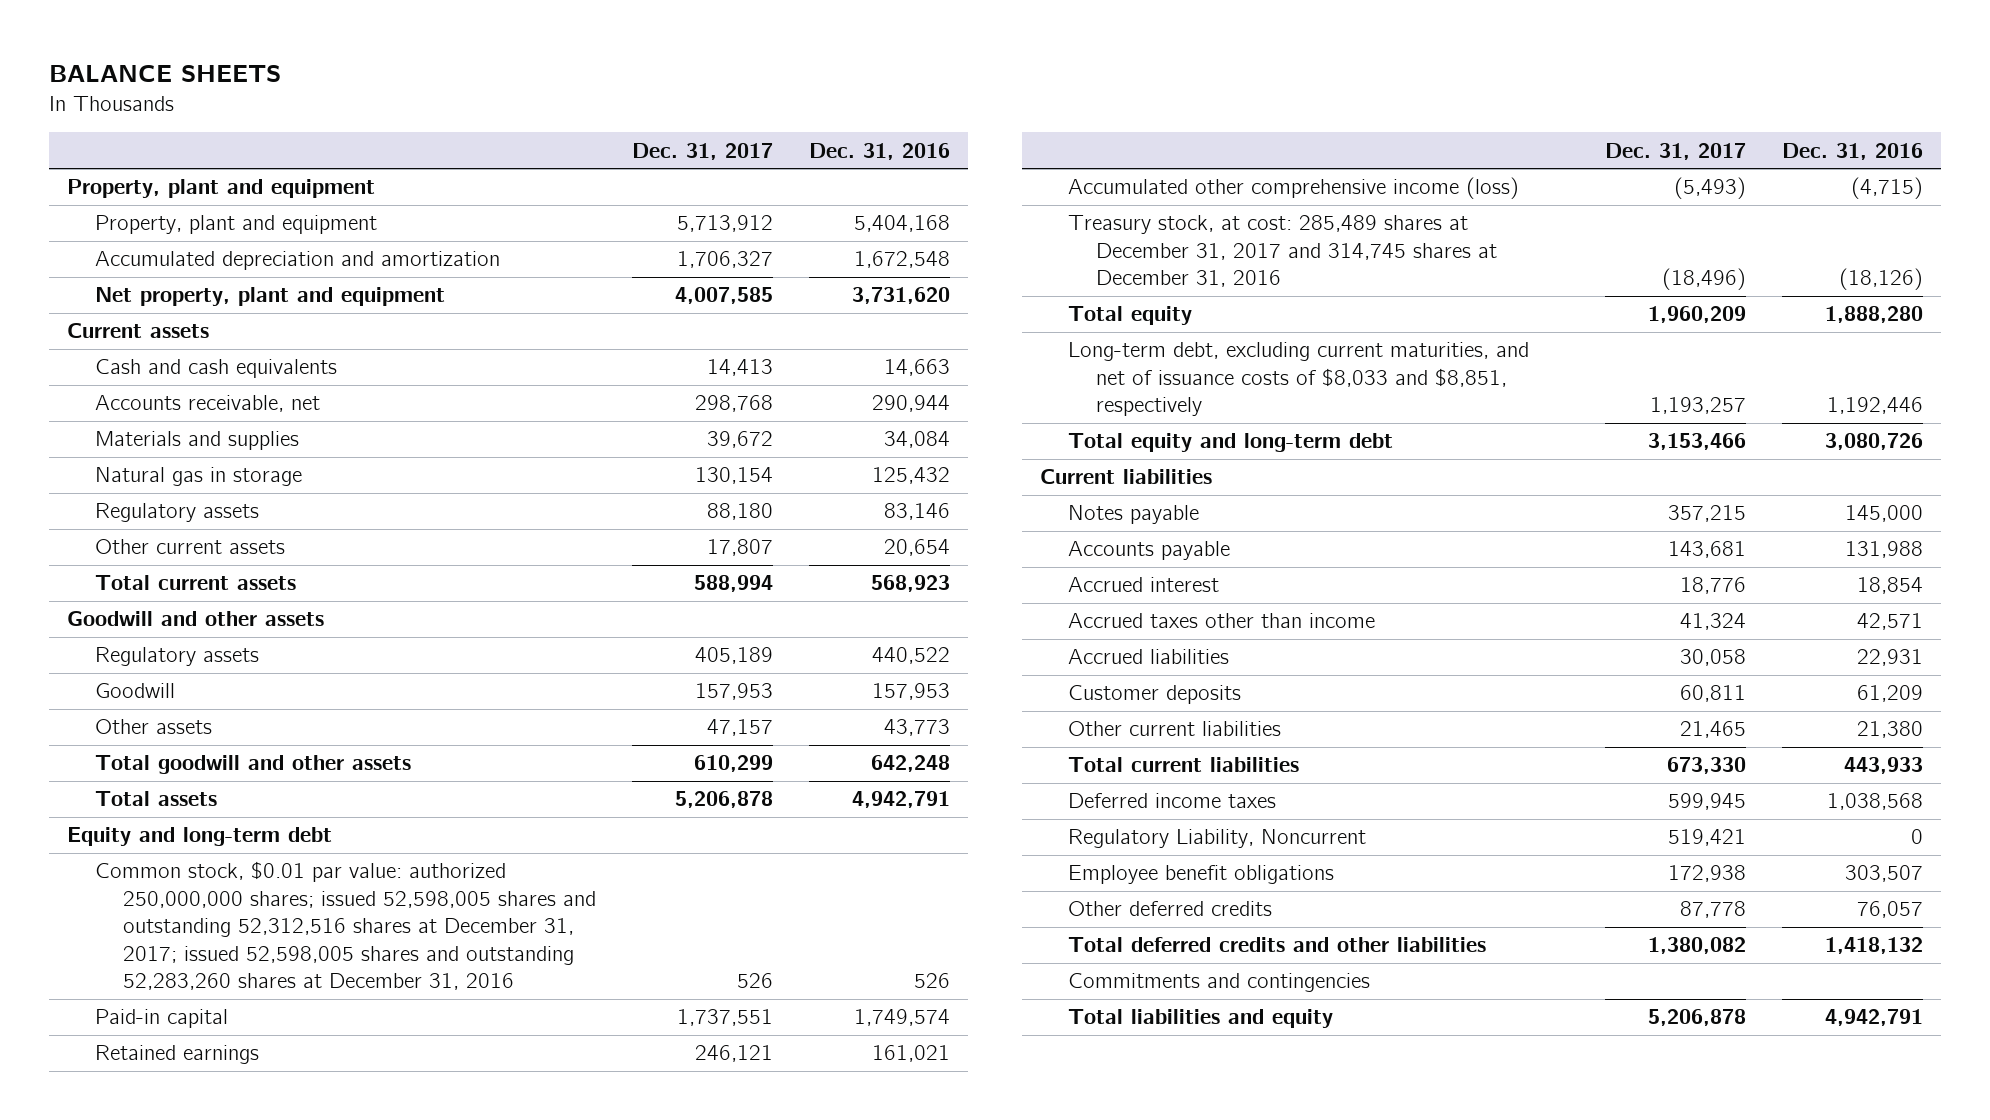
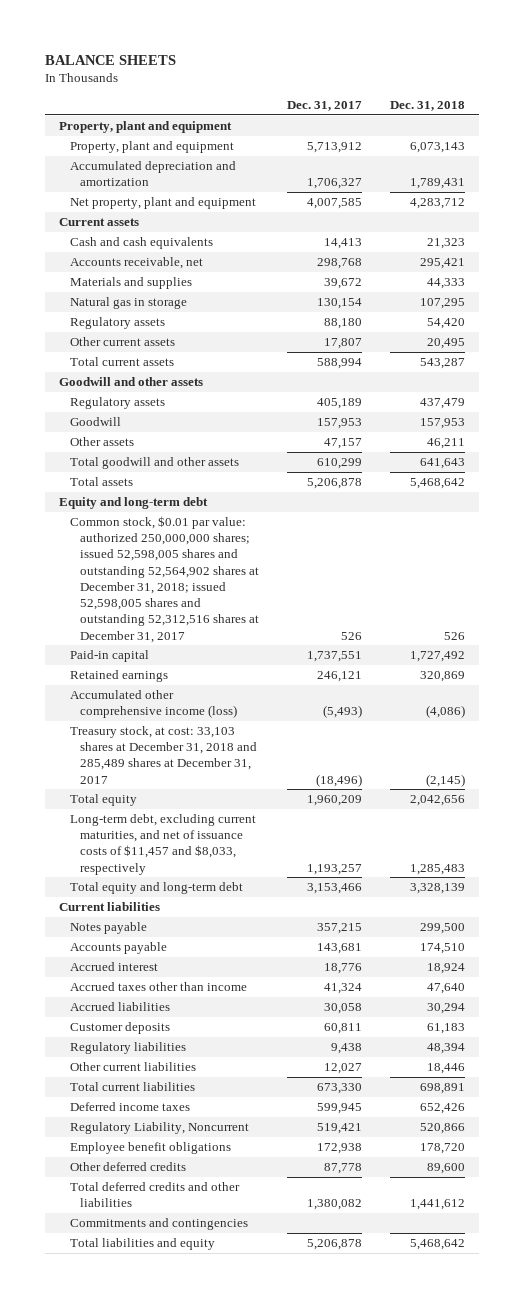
- | Dec. 31, 2017 | Dec. 31, 2016
+ | Dec. 31, 2017 | Dec. 31, 2018
- Common stock, $0.01 par value: authorized 250,000,000 shares; issued 52,598,005 shares and outstanding 52,312,516 shares at December 31, 2017; issued 52,598,005 shares and outstanding 52,283,260 shares at December 31, 2016 | 526 | 526
+ Common stock, $0.01 par value: authorized 250,000,000 shares; issued 52,598,005 shares and outstanding 52,564,902 shares at December 31, 2018; issued 52,598,005 shares and outstanding 52,312,516 shares at December 31, 2017 | 526 | 526
- Treasury stock, at cost: 285,489 shares at December 31, 2017 and 314,745 shares at December 31, 2016 | (18,496) | (18,126)
+ Treasury stock, at cost: 33,103 shares at December 31, 2018 and 285,489 shares at December 31, 2017 | (18,496) | (2,145)
- Long-term debt, excluding current maturities, and net of issuance costs of $8,033 and $8,851, respectively | 1,193,257 | 1,192,446
+ Long-term debt, excluding current maturities, and net of issuance costs of $11,457 and $8,033, respectively | 1,193,257 | 1,285,483
- Other current liabilities | 21,465 | 21,380
+ Regulatory liabilities | 9,438 | 48,394
+ Other current liabilities | 12,027 | 18,446

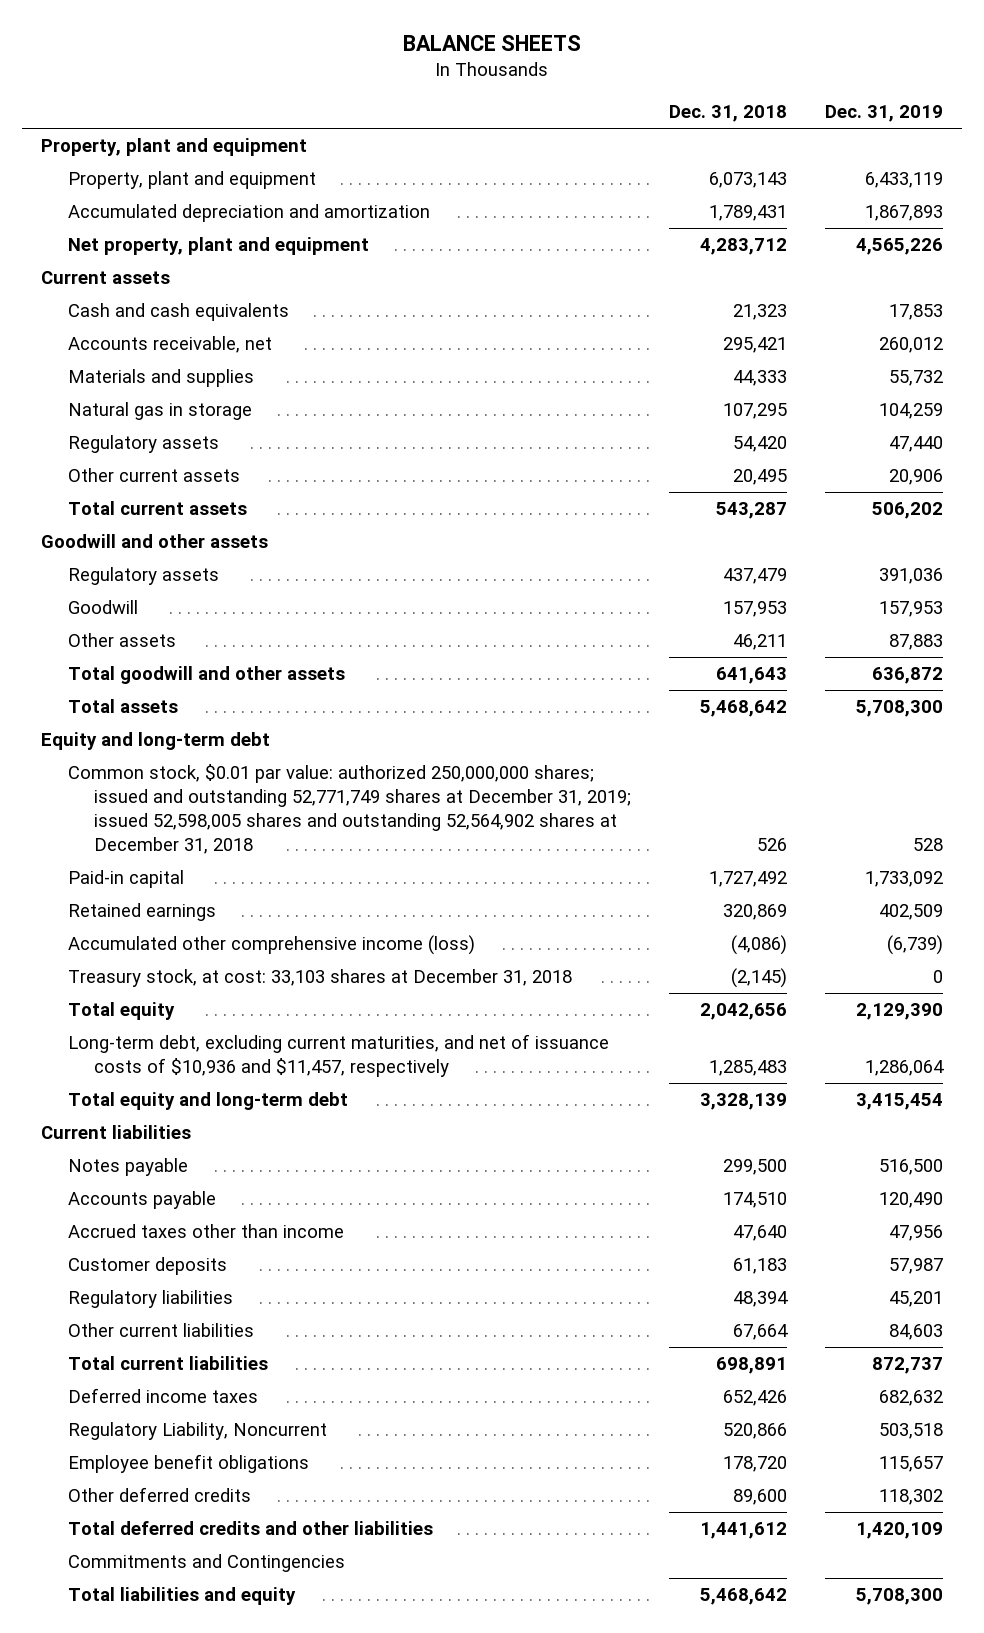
- | Dec. 31, 2017 | Dec. 31, 2018
+ | Dec. 31, 2018 | Dec. 31, 2019
- Common stock, $0.01 par value: authorized 250,000,000 shares; issued 52,598,005 shares and outstanding 52,564,902 shares at December 31, 2018; issued 52,598,005 shares and outstanding 52,312,516 shares at December 31, 2017 | 526 | 526
+ Common stock, $0.01 par value: authorized 250,000,000 shares; issued and outstanding 52,771,749 shares at December 31, 2019; issued 52,598,005 shares and outstanding 52,564,902 shares at December 31, 2018 | 526 | 528
- Treasury stock, at cost: 33,103 shares at December 31, 2018 and 285,489 shares at December 31, 2017 | (18,496) | (2,145)
+ Treasury stock, at cost: 33,103 shares at December 31, 2018 | (2,145) | 0
- Long-term debt, excluding current maturities, and net of issuance costs of $11,457 and $8,033, respectively | 1,193,257 | 1,285,483
+ Long-term debt, excluding current maturities, and net of issuance costs of $10,936 and $11,457, respectively | 1,285,483 | 1,286,064
- Accrued interest | 18,776 | 18,924
- Accrued liabilities | 30,058 | 30,294
- Other current liabilities | 12,027 | 18,446
+ Other current liabilities | 67,664 | 84,603
- Commitments and contingencies
+ Commitments and Contingencies

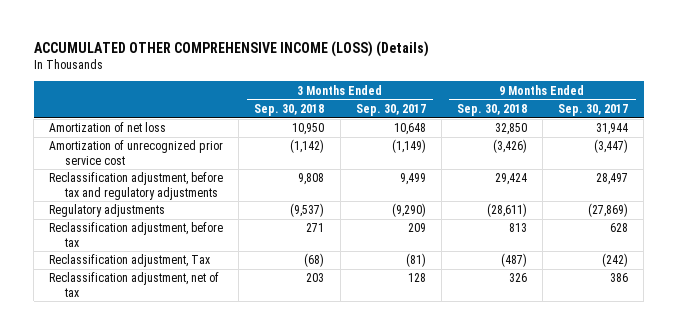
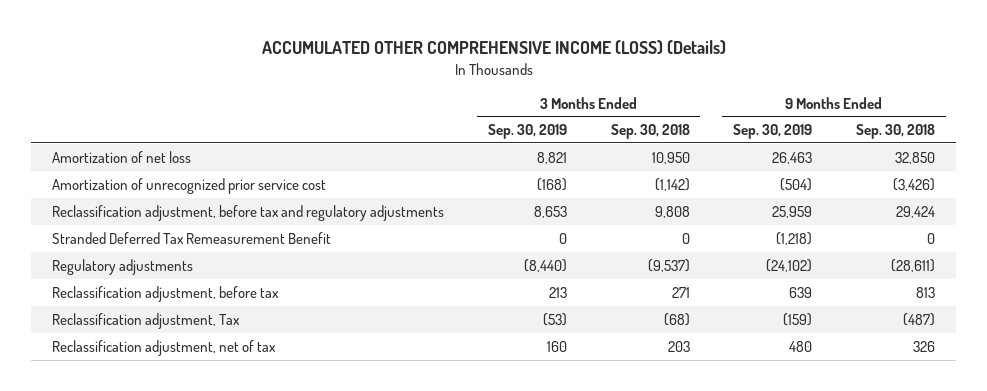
- | 3 Months Ended Sep. 30, 2018 | 3 Months Ended Sep. 30, 2017 | 9 Months Ended Sep. 30, 2018 | 9 Months Ended Sep. 30, 2017
+ | 3 Months Ended Sep. 30, 2019 | 3 Months Ended Sep. 30, 2018 | 9 Months Ended Sep. 30, 2019 | 9 Months Ended Sep. 30, 2018
+ Stranded Deferred Tax Remeasurement Benefit | 0 | 0 | (1,218) | 0

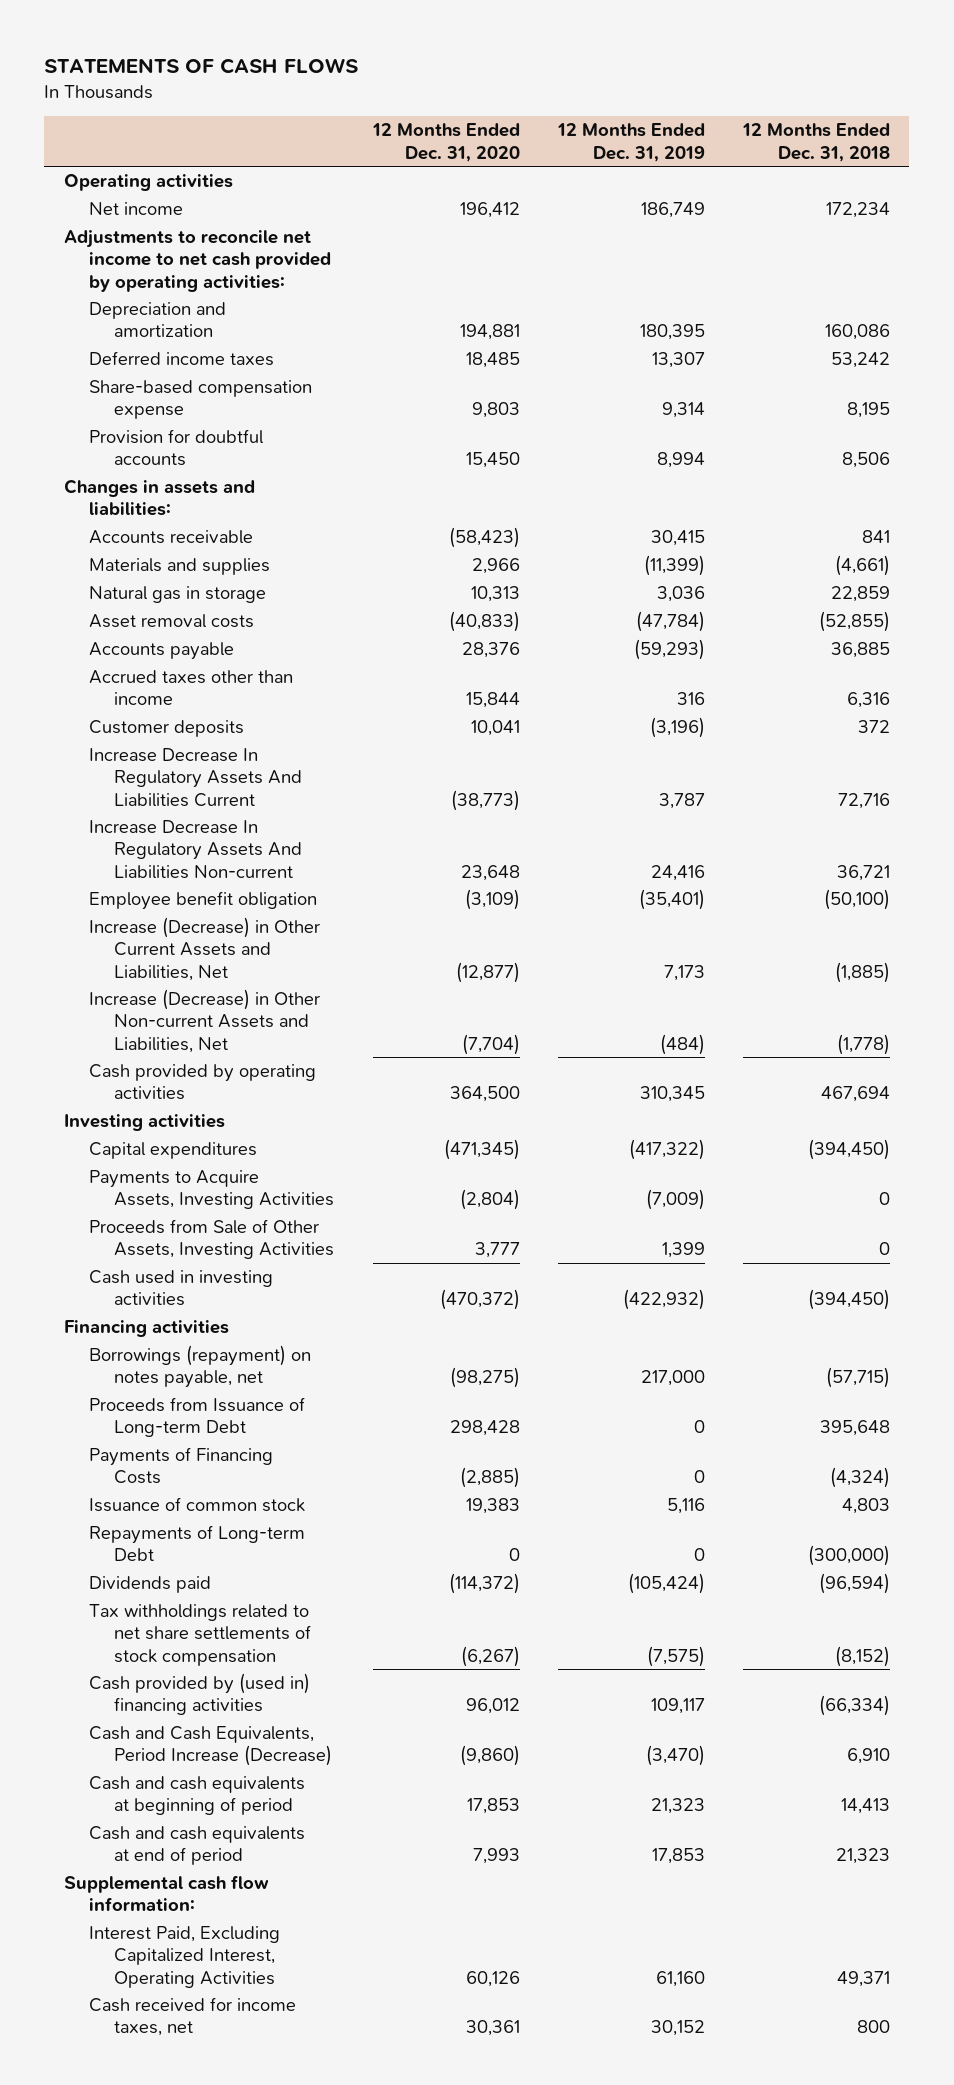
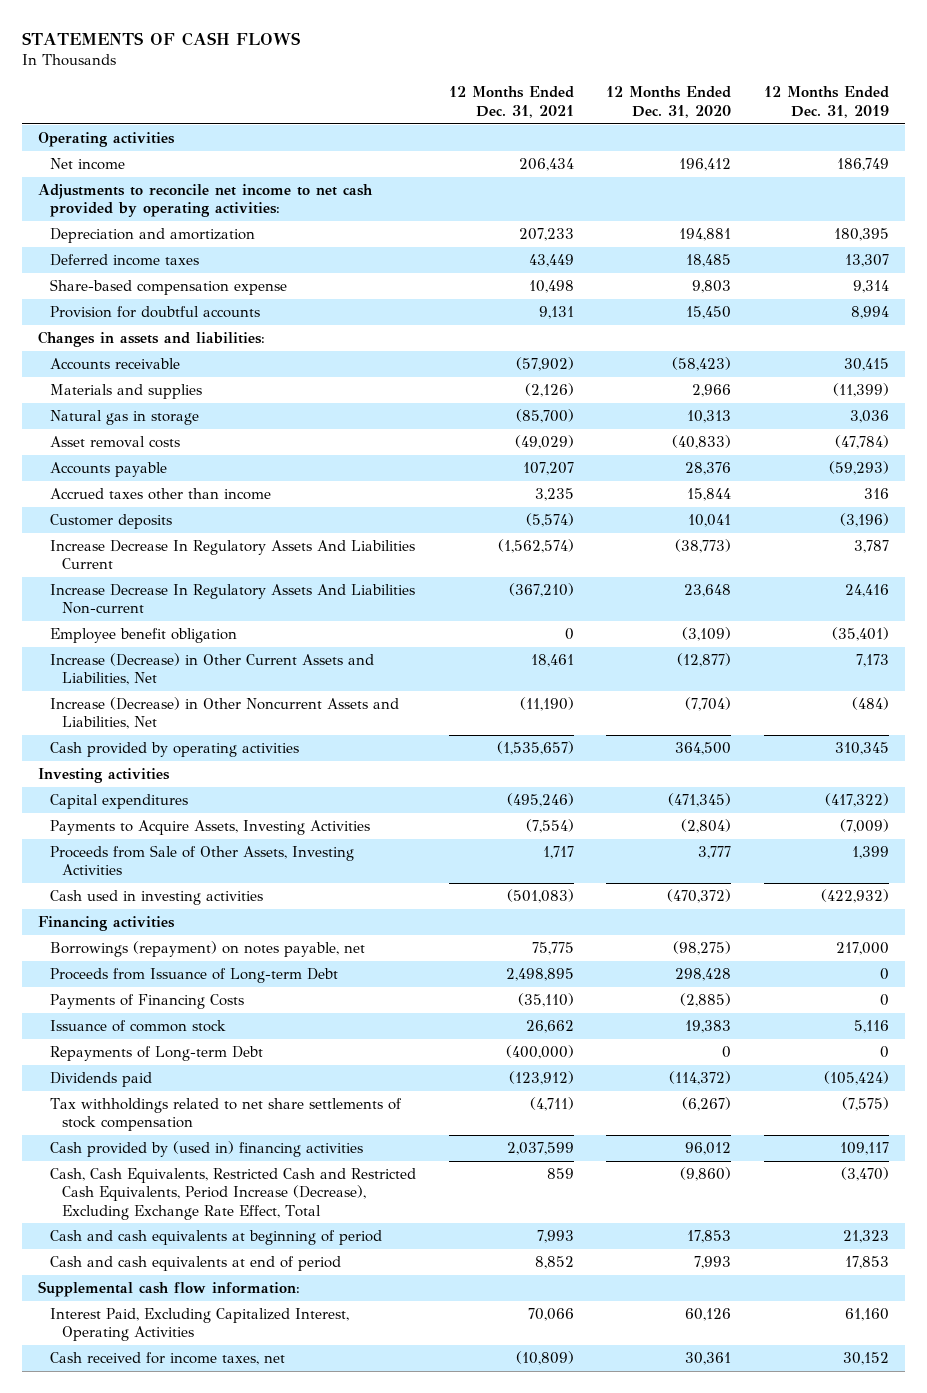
- | 12 Months Ended Dec. 31, 2020 | 12 Months Ended Dec. 31, 2019 | 12 Months Ended Dec. 31, 2018
+ | 12 Months Ended Dec. 31, 2021 | 12 Months Ended Dec. 31, 2020 | 12 Months Ended Dec. 31, 2019
- Increase (Decrease) in Other Non-current Assets and Liabilities, Net | (7,704) | (484) | (1,778)
+ Increase (Decrease) in Other Noncurrent Assets and Liabilities, Net | (11,190) | (7,704) | (484)
- Cash and Cash Equivalents, Period Increase (Decrease) | (9,860) | (3,470) | 6,910
+ Cash, Cash Equivalents, Restricted Cash and Restricted Cash Equivalents, Period Increase (Decrease), Excluding Exchange Rate Effect, Total | 859 | (9,860) | (3,470)

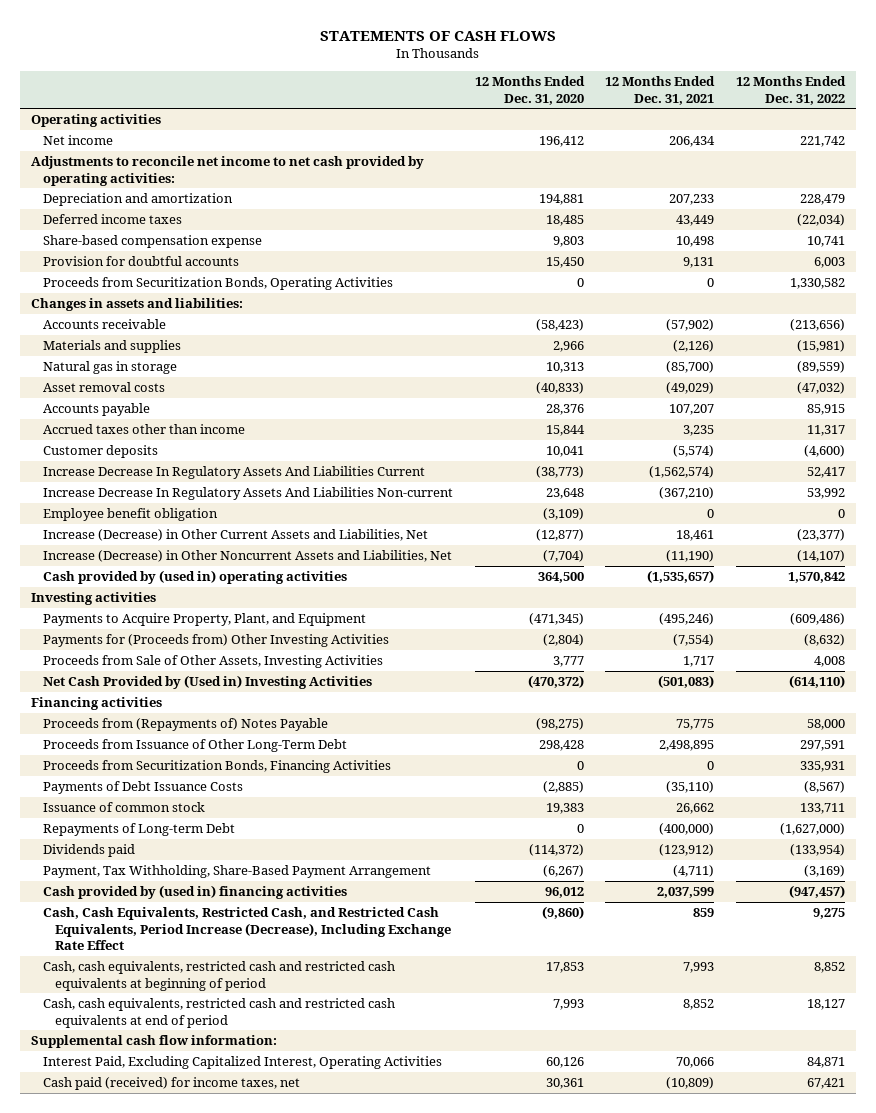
- | 12 Months Ended Dec. 31, 2021 | 12 Months Ended Dec. 31, 2020 | 12 Months Ended Dec. 31, 2019
+ | 12 Months Ended Dec. 31, 2020 | 12 Months Ended Dec. 31, 2021 | 12 Months Ended Dec. 31, 2022
+ Proceeds from Securitization Bonds, Operating Activities | 0 | 0 | 1,330,582
- Cash provided by operating activities | (1,535,657) | 364,500 | 310,345
+ Cash provided by (used in) operating activities | 364,500 | (1,535,657) | 1,570,842
- Capital expenditures | (495,246) | (471,345) | (417,322)
- Payments to Acquire Assets, Investing Activities | (7,554) | (2,804) | (7,009)
+ Payments to Acquire Property, Plant, and Equipment | (471,345) | (495,246) | (609,486)
+ Payments for (Proceeds from) Other Investing Activities | (2,804) | (7,554) | (8,632)
- Cash used in investing activities | (501,083) | (470,372) | (422,932)
+ Net Cash Provided by (Used in) Investing Activities | (470,372) | (501,083) | (614,110)
- Borrowings (repayment) on notes payable, net | 75,775 | (98,275) | 217,000
- Proceeds from Issuance of Long-term Debt | 2,498,895 | 298,428 | 0
- Payments of Financing Costs | (35,110) | (2,885) | 0
+ Proceeds from (Repayments of) Notes Payable | (98,275) | 75,775 | 58,000
+ Proceeds from Issuance of Other Long-Term Debt | 298,428 | 2,498,895 | 297,591
+ Proceeds from Securitization Bonds, Financing Activities | 0 | 0 | 335,931
+ Payments of Debt Issuance Costs | (2,885) | (35,110) | (8,567)
- Tax withholdings related to net share settlements of stock compensation | (4,711) | (6,267) | (7,575)
+ Payment, Tax Withholding, Share-Based Payment Arrangement | (6,267) | (4,711) | (3,169)
- Cash, Cash Equivalents, Restricted Cash and Restricted Cash Equivalents, Period Increase (Decrease), Excluding Exchange Rate Effect, Total | 859 | (9,860) | (3,470)
- Cash and cash equivalents at beginning of period | 7,993 | 17,853 | 21,323
- Cash and cash equivalents at end of period | 8,852 | 7,993 | 17,853
+ Cash, Cash Equivalents, Restricted Cash, and Restricted Cash Equivalents, Period Increase (Decrease), Including Exchange Rate Effect | (9,860) | 859 | 9,275
+ Cash, cash equivalents, restricted cash and restricted cash equivalents at beginning of period | 17,853 | 7,993 | 8,852
+ Cash, cash equivalents, restricted cash and restricted cash equivalents at end of period | 7,993 | 8,852 | 18,127
- Cash received for income taxes, net | (10,809) | 30,361 | 30,152
+ Cash paid (received) for income taxes, net | 30,361 | (10,809) | 67,421

